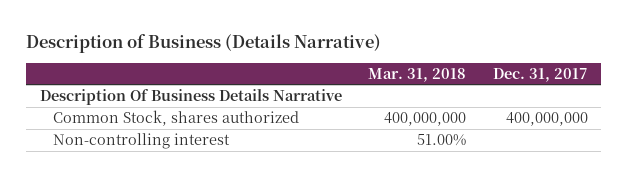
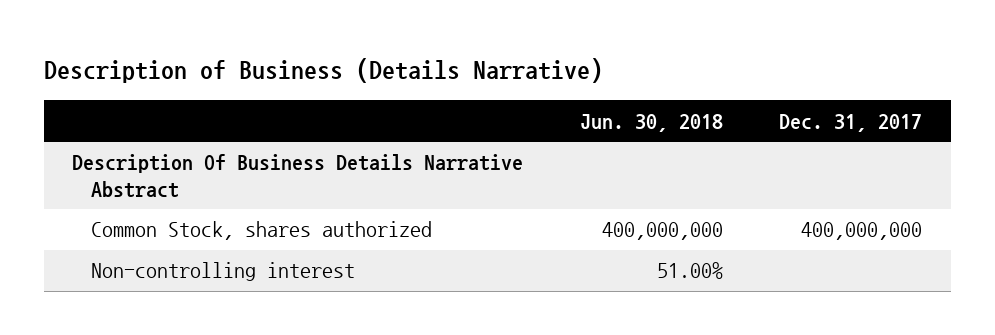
- | Mar. 31, 2018 | Dec. 31, 2017
+ | Jun. 30, 2018 | Dec. 31, 2017
- Description Of Business Details Narrative
+ Description Of Business Details Narrative Abstract

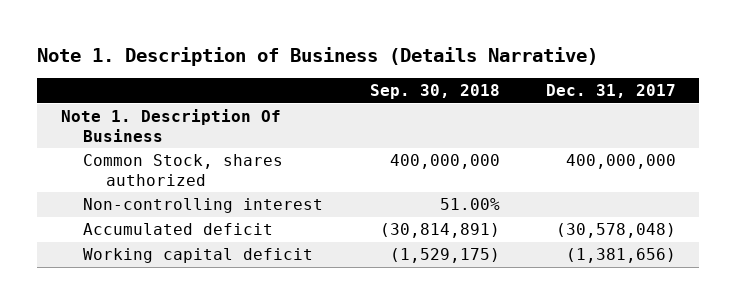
- Description of Business (Details Narrative)
+ Note 1. Description of Business (Details Narrative)
- | Jun. 30, 2018 | Dec. 31, 2017
+ | Sep. 30, 2018 | Dec. 31, 2017
- Description Of Business Details Narrative Abstract
+ Note 1. Description Of Business
+ Accumulated deficit | (30,814,891) | (30,578,048)
+ Working capital deficit | (1,529,175) | (1,381,656)

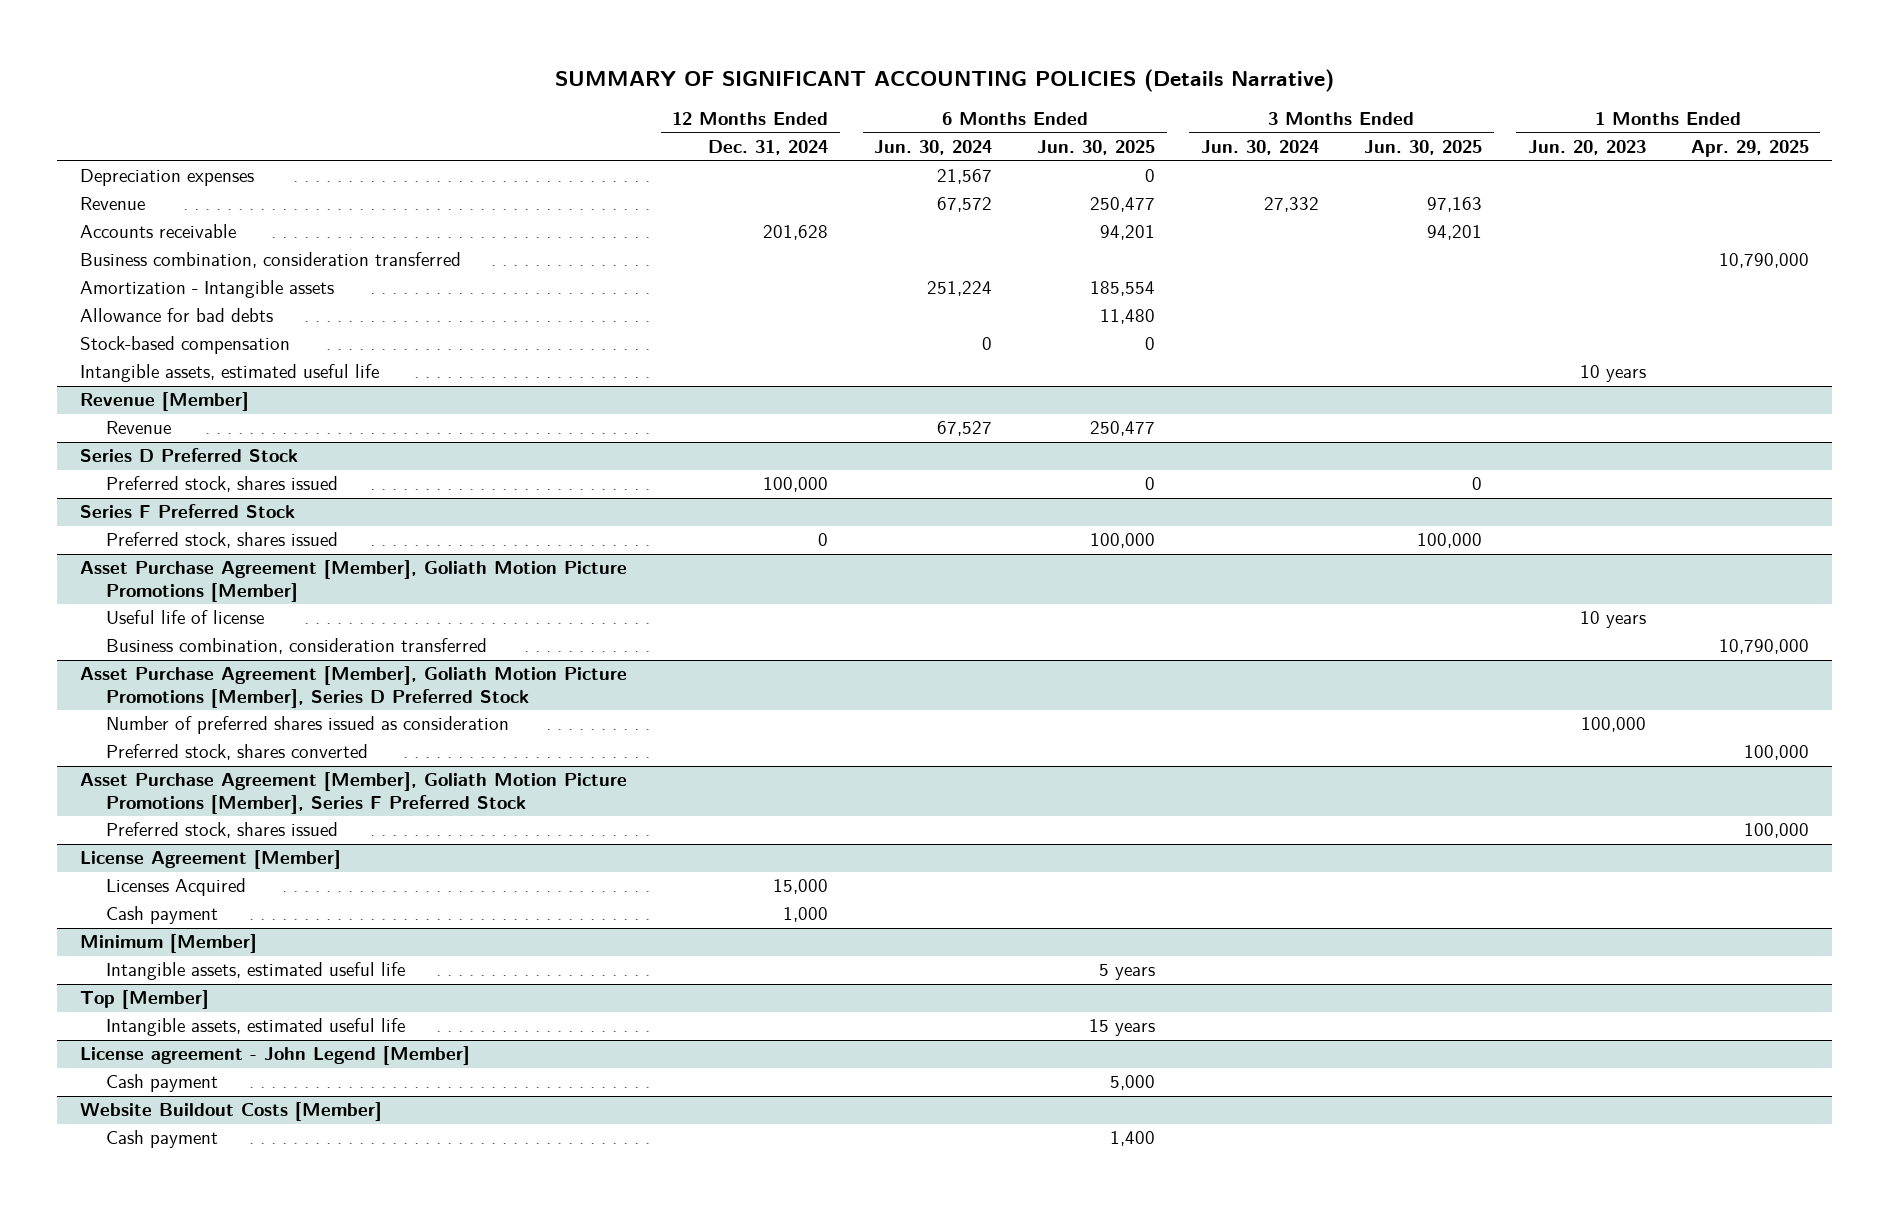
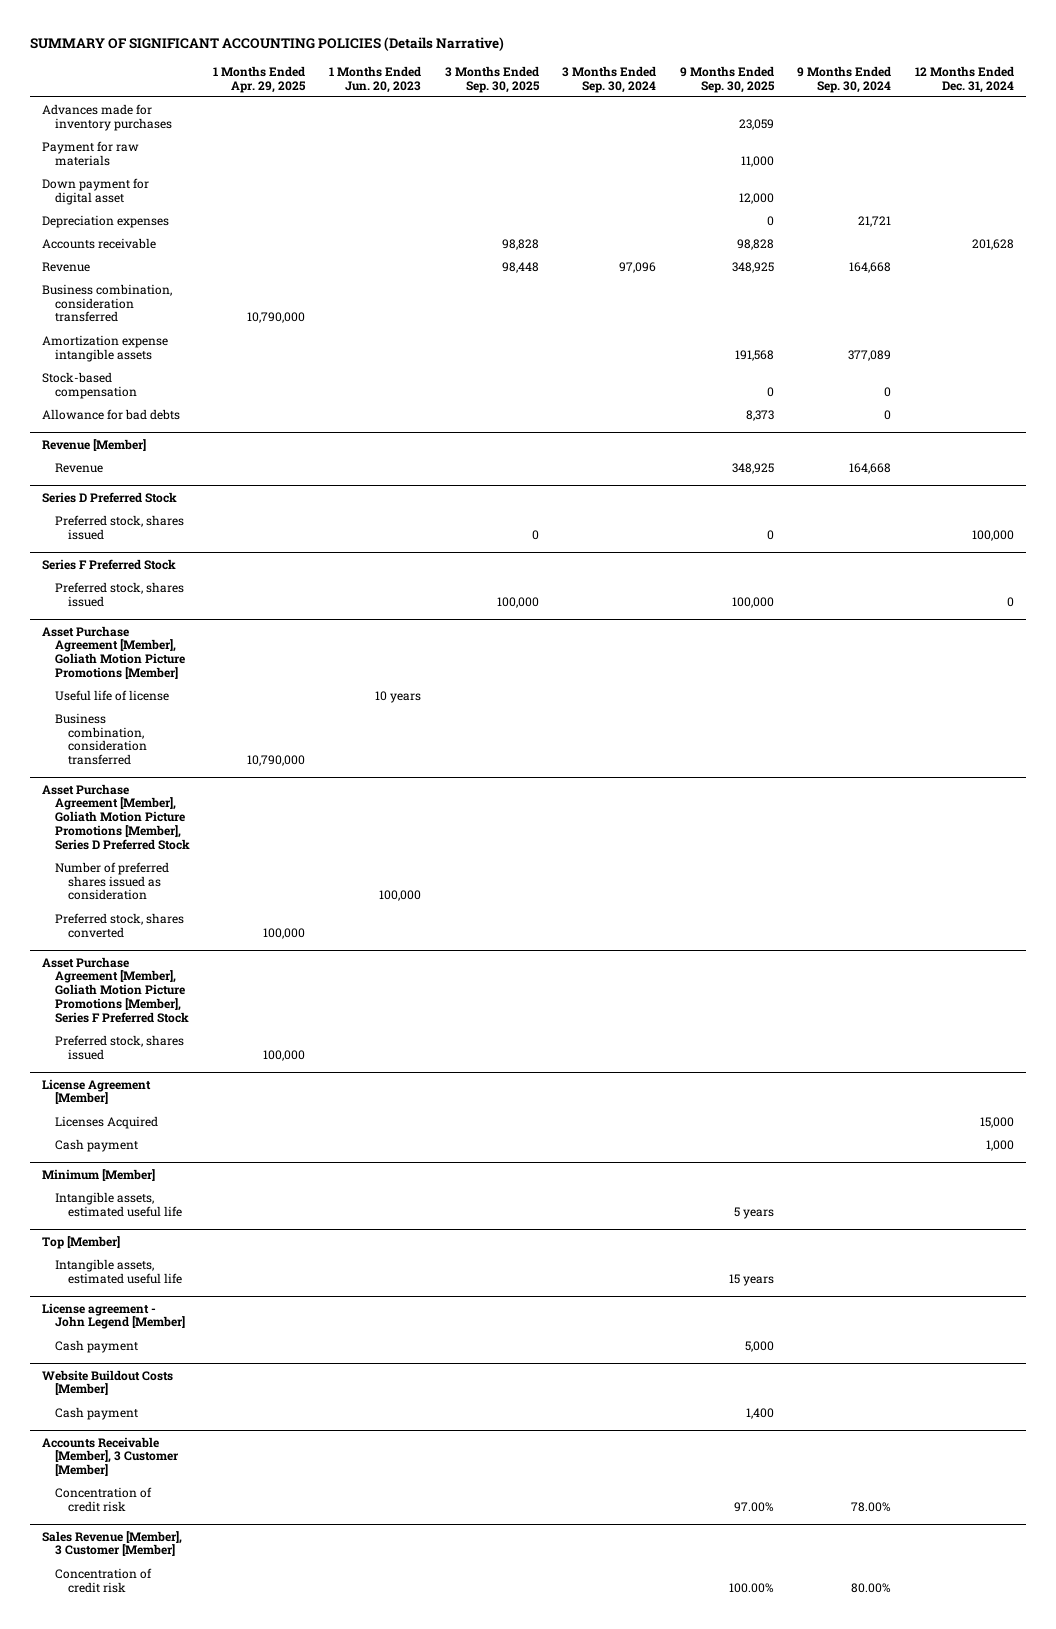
- | 12 Months Ended Dec. 31, 2024 | 6 Months Ended Jun. 30, 2024 | 6 Months Ended Jun. 30, 2025 | 3 Months Ended Jun. 30, 2024 | 3 Months Ended Jun. 30, 2025 | 1 Months Ended Jun. 20, 2023 | 1 Months Ended Apr. 29, 2025
+ | 1 Months Ended Apr. 29, 2025 | 1 Months Ended Jun. 20, 2023 | 3 Months Ended Sep. 30, 2025 | 3 Months Ended Sep. 30, 2024 | 9 Months Ended Sep. 30, 2025 | 9 Months Ended Sep. 30, 2024 | 12 Months Ended Dec. 31, 2024
+ Advances made for inventory purchases | | | | | 23,059 | |
+ Payment for raw materials | | | | | 11,000 | |
+ Down payment for digital asset | | | | | 12,000 | |
moved down: Revenue | | | 98,448 | 97,096 | 348,925 | 164,668 |
- Amortization - Intangible assets | | 251,224 | 185,554 | | | |
+ Amortization expense intangible assets | | | | | 191,568 | 377,089 |
- Intangible assets, estimated useful life | | | | | | 10 years |
moved down: Allowance for bad debts | | | | | 8,373 | 0 |
+ Accounts Receivable [Member], 3 Customer [Member]
+ Concentration of credit risk | | | | | 97.00% | 78.00% |
+ Sales Revenue [Member], 3 Customer [Member]
+ Concentration of credit risk | | | | | 100.00% | 80.00% |

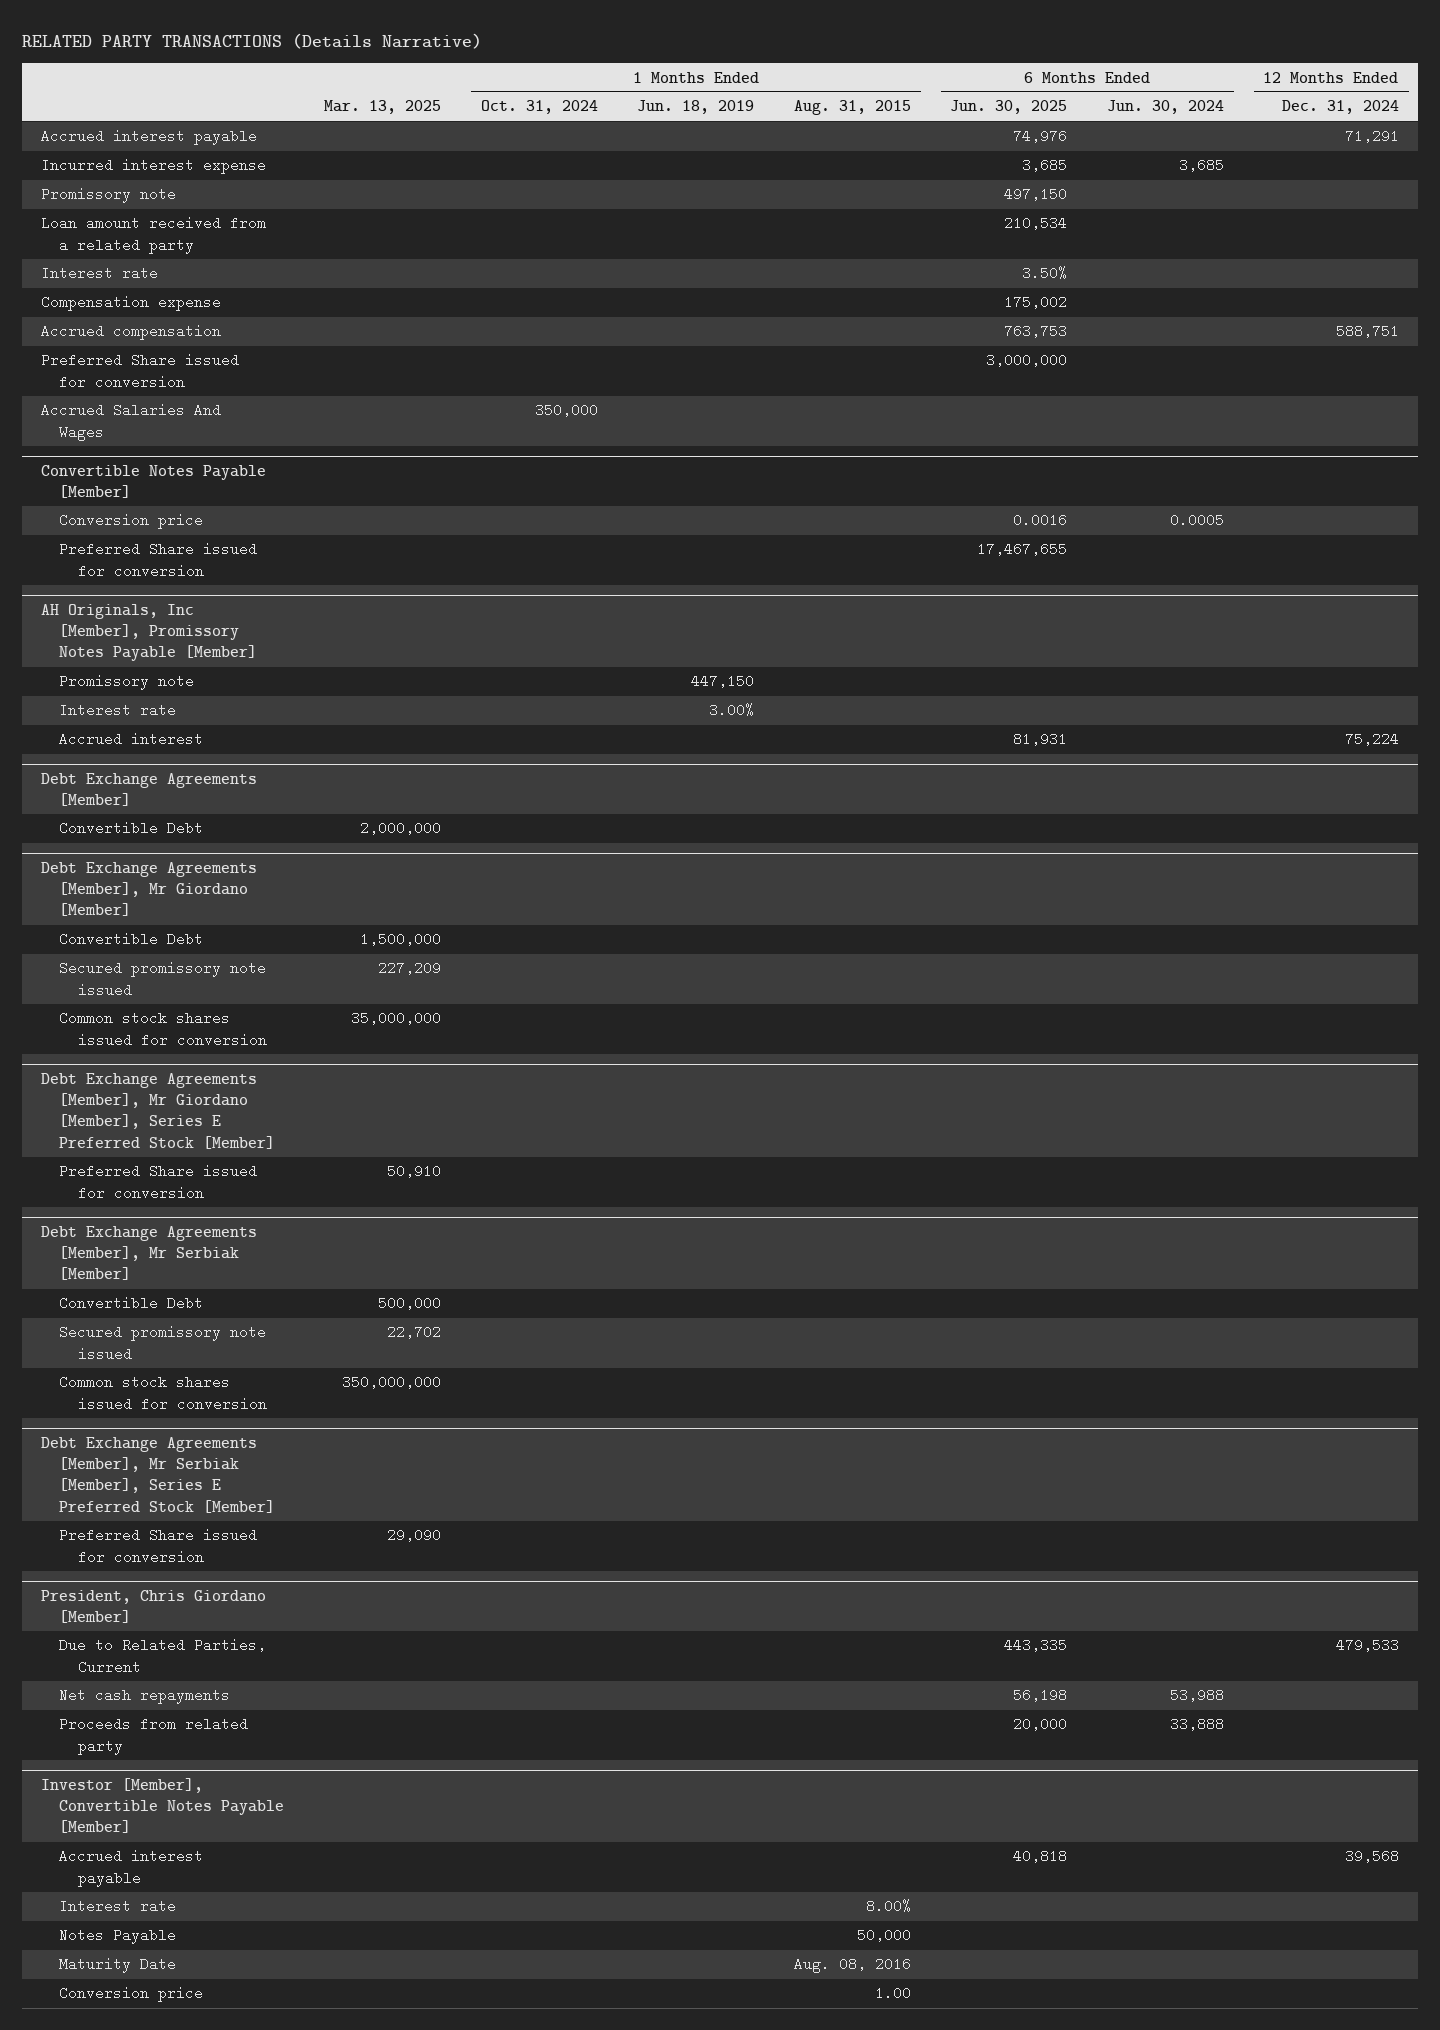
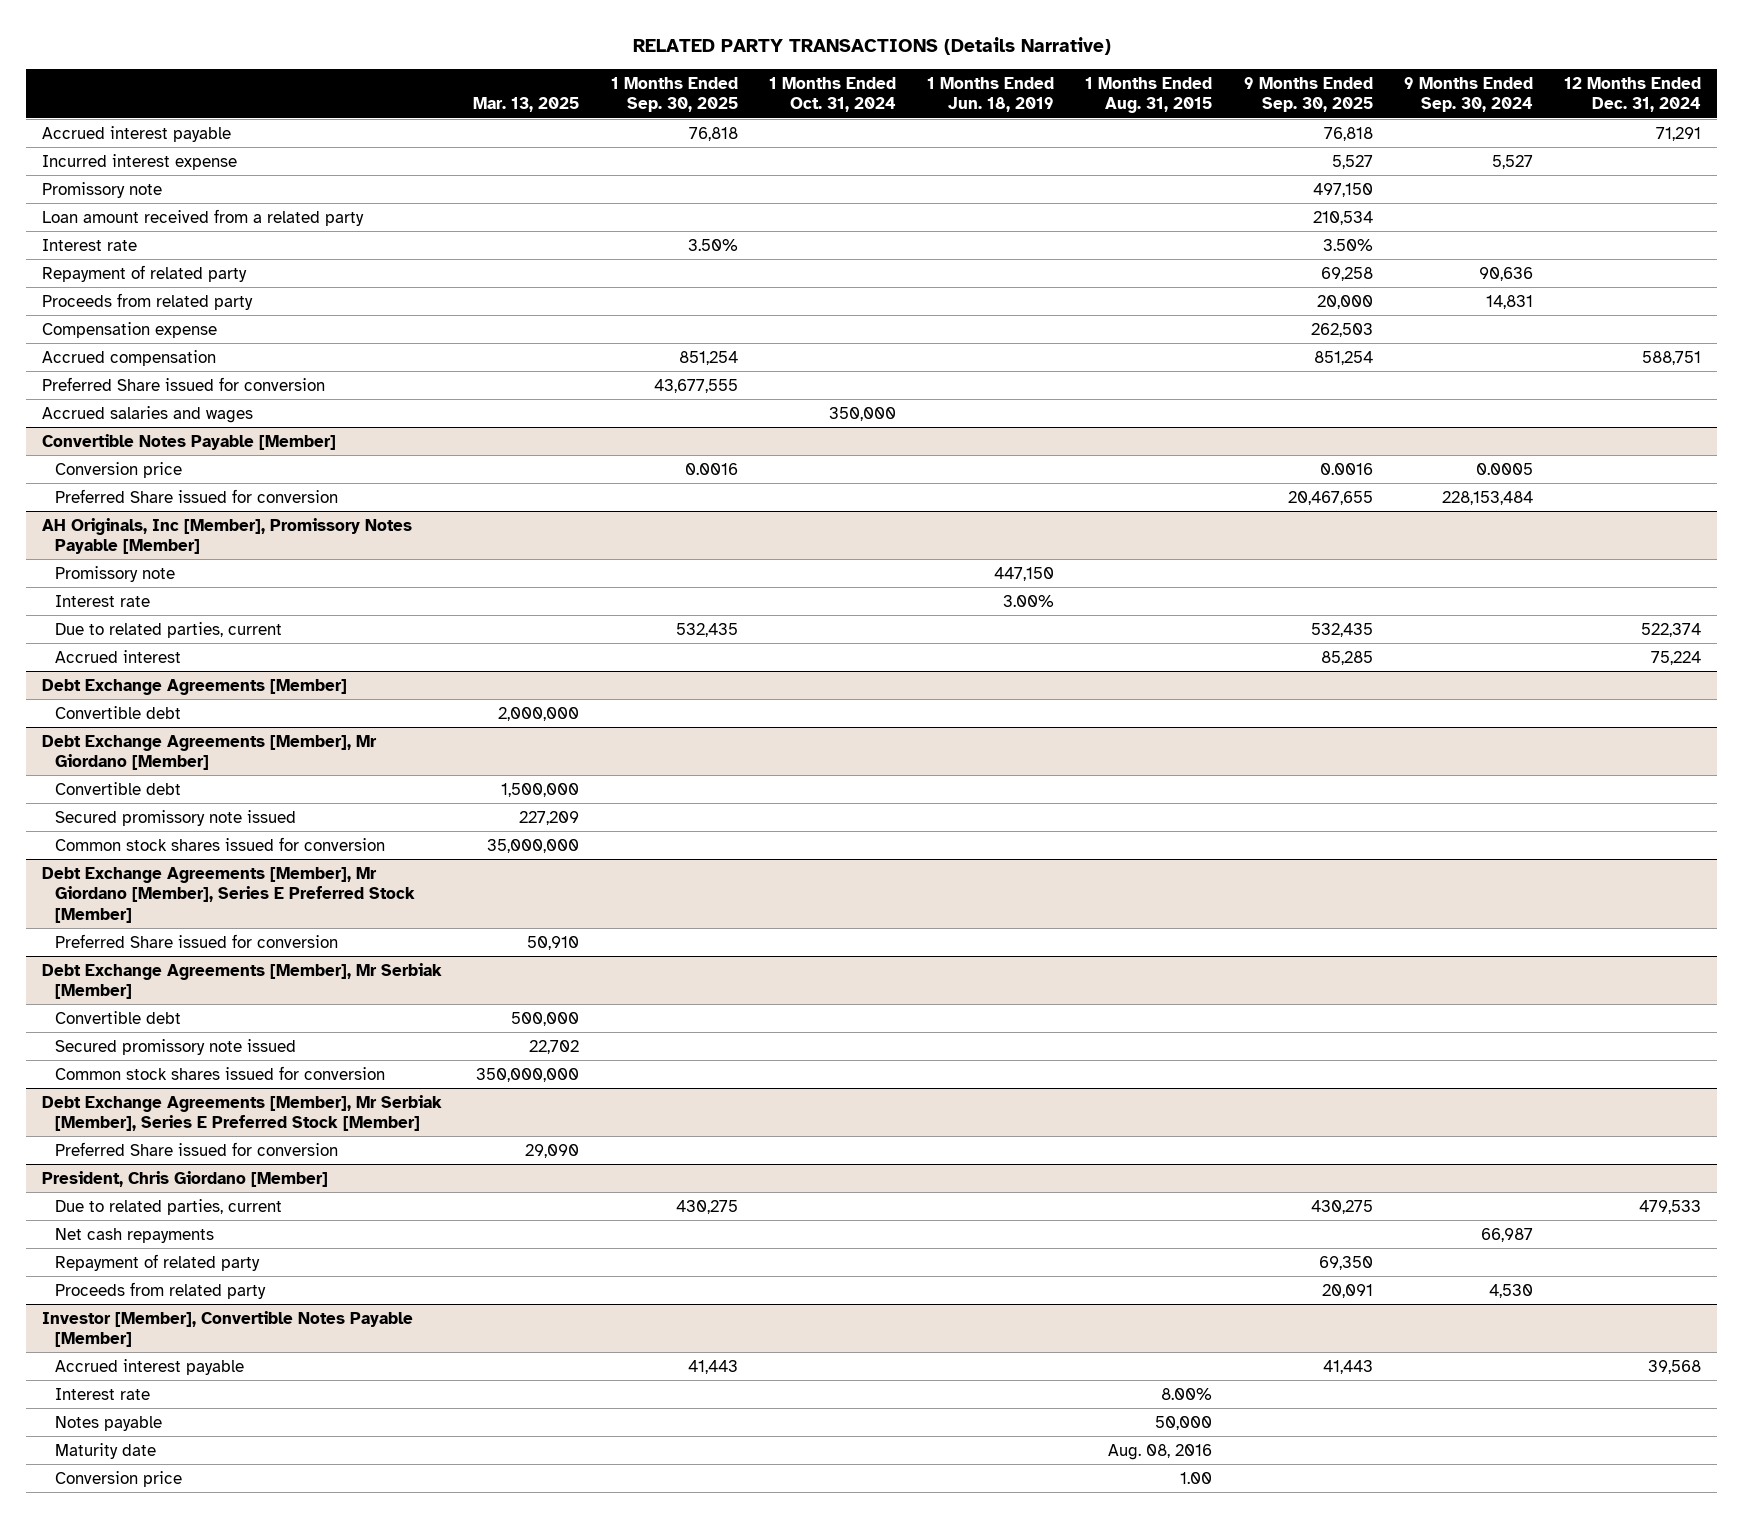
- | Mar. 13, 2025 | 1 Months Ended Oct. 31, 2024 | 1 Months Ended Jun. 18, 2019 | 1 Months Ended Aug. 31, 2015 | 6 Months Ended Jun. 30, 2025 | 6 Months Ended Jun. 30, 2024 | 12 Months Ended Dec. 31, 2024
+ | Mar. 13, 2025 | 1 Months Ended Sep. 30, 2025 | 1 Months Ended Oct. 31, 2024 | 1 Months Ended Jun. 18, 2019 | 1 Months Ended Aug. 31, 2015 | 9 Months Ended Sep. 30, 2025 | 9 Months Ended Sep. 30, 2024 | 12 Months Ended Dec. 31, 2024
+ Repayment of related party | | | | | | 69,258 | 90,636 |
+ Proceeds from related party | | | | | | 20,000 | 14,831 |
- Accrued Salaries And Wages | | 350,000 | | | | |
+ Accrued salaries and wages | | | 350,000 | | | | |
@ AH Originals, Inc [Member], Promissory Notes Payable [Member]
+ Due to related parties, current | | 532,435 | | | | 532,435 | | 522,374
@ Debt Exchange Agreements [Member]
- Convertible Debt | 2,000,000 | | | | | |
+ Convertible debt | 2,000,000 | | | | | | |
@ Debt Exchange Agreements [Member], Mr Giordano [Member]
- Convertible Debt | 1,500,000 | | | | | |
+ Convertible debt | 1,500,000 | | | | | | |
@ Debt Exchange Agreements [Member], Mr Serbiak [Member]
- Convertible Debt | 500,000 | | | | | |
+ Convertible debt | 500,000 | | | | | | |
@ President, Chris Giordano [Member]
- Due to Related Parties, Current | | | | | 443,335 | | 479,533
+ Due to related parties, current | | 430,275 | | | | 430,275 | | 479,533
+ Repayment of related party | | | | | | 69,350 | |
@ Investor [Member], Convertible Notes Payable [Member]
- Notes Payable | | | | 50,000 | | |
- Maturity Date | | | | Aug. 08, 2016 | | |
+ Notes payable | | | | | 50,000 | | |
+ Maturity date | | | | | Aug. 08, 2016 | | |

